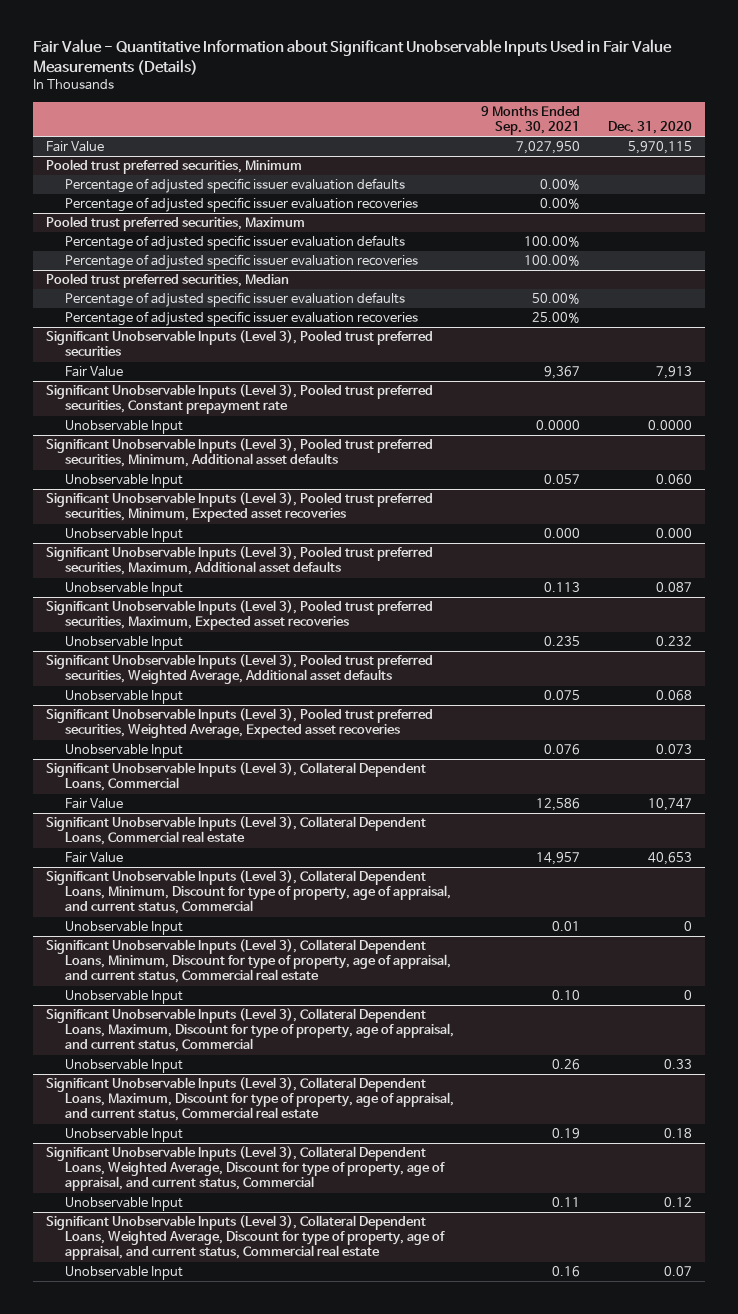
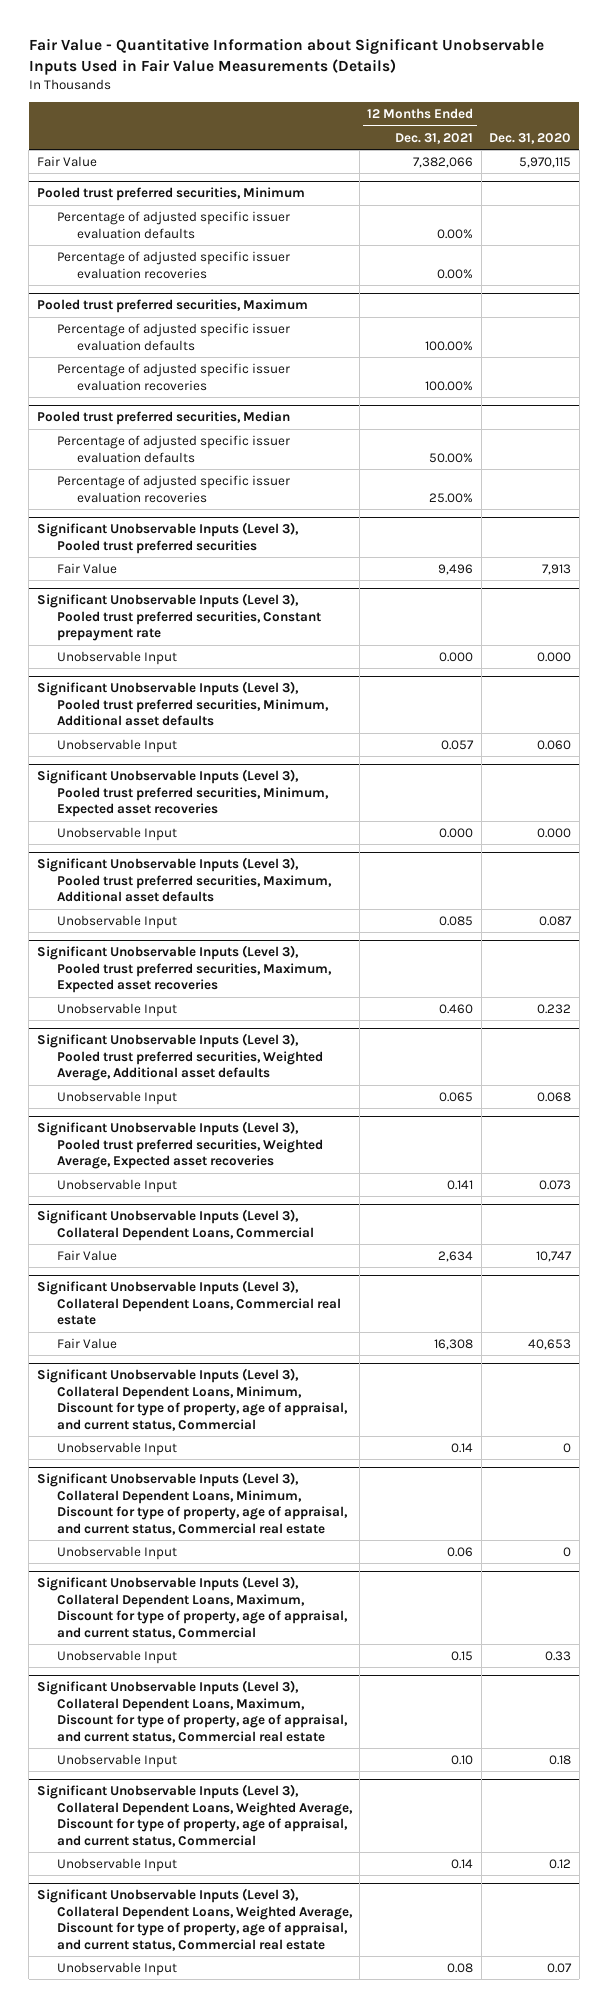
- | 9 Months Ended Sep. 30, 2021 | Dec. 31, 2020
+ | 12 Months Ended Dec. 31, 2021 | Dec. 31, 2020
@ Significant Unobservable Inputs (Level 3), Pooled trust preferred securities, Constant prepayment rate
- Unobservable Input | 0.0000 | 0.0000
+ Unobservable Input | 0.000 | 0.000

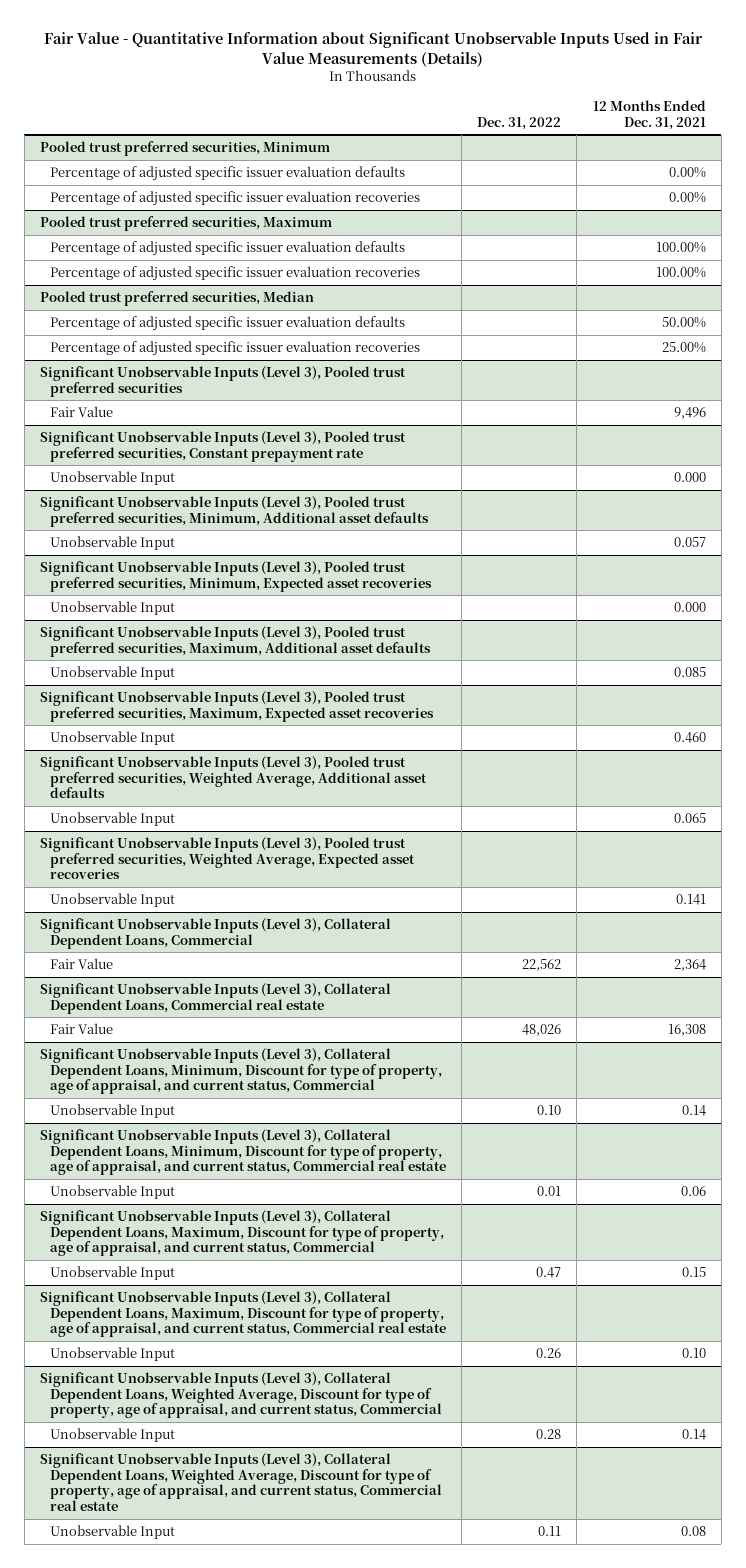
- | 12 Months Ended Dec. 31, 2021 | Dec. 31, 2020
+ | Dec. 31, 2022 | 12 Months Ended Dec. 31, 2021
- Fair Value | 7,382,066 | 5,970,115
@ Significant Unobservable Inputs (Level 3), Collateral Dependent Loans, Commercial
- Fair Value | 2,634 | 10,747
+ Fair Value | 22,562 | 2,364

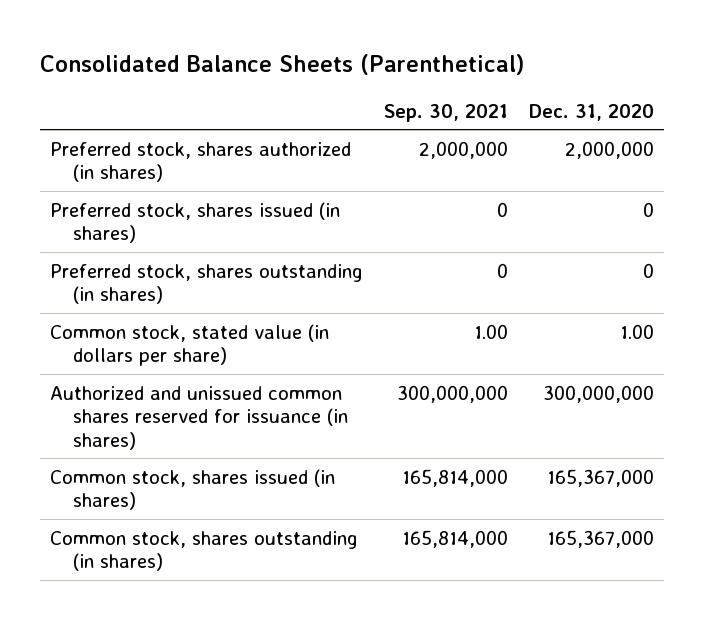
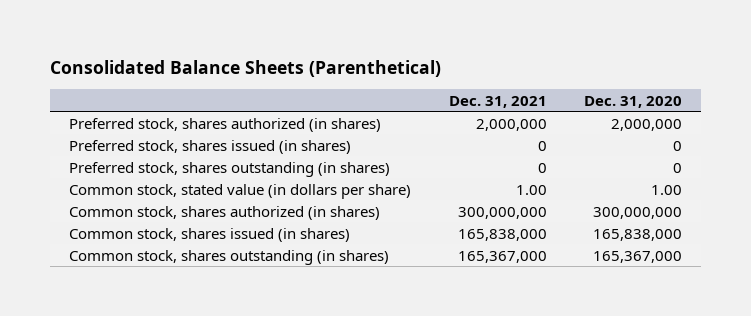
- | Sep. 30, 2021 | Dec. 31, 2020
+ | Dec. 31, 2021 | Dec. 31, 2020
- Authorized and unissued common shares reserved for issuance (in shares) | 300,000,000 | 300,000,000
- Common stock, shares issued (in shares) | 165,814,000 | 165,367,000
+ Common stock, shares authorized (in shares) | 300,000,000 | 300,000,000
+ Common stock, shares issued (in shares) | 165,838,000 | 165,838,000

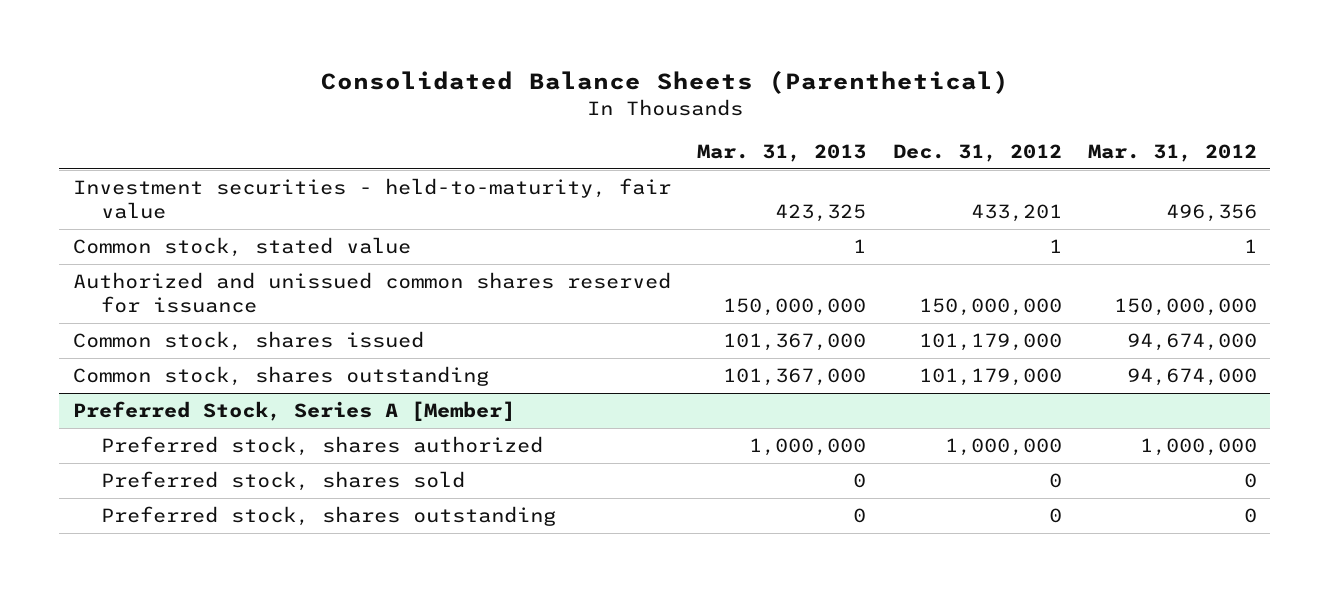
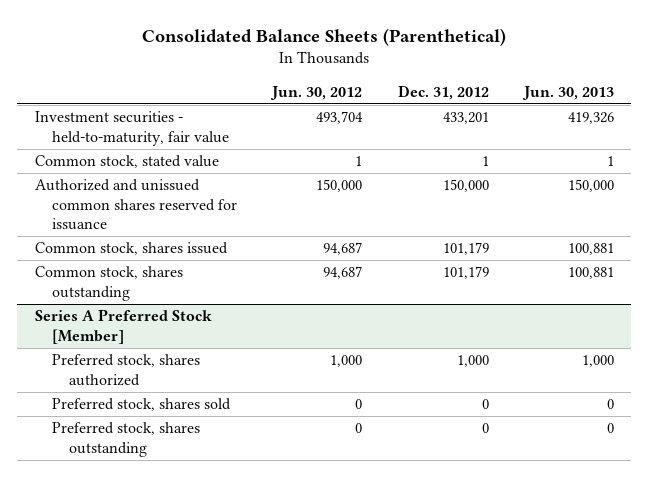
- | Mar. 31, 2013 | Dec. 31, 2012 | Mar. 31, 2012
+ | Jun. 30, 2012 | Dec. 31, 2012 | Jun. 30, 2013
- Authorized and unissued common shares reserved for issuance | 150,000,000 | 150,000,000 | 150,000,000
- Common stock, shares issued | 101,367,000 | 101,179,000 | 94,674,000
- Common stock, shares outstanding | 101,367,000 | 101,179,000 | 94,674,000
- Preferred Stock, Series A [Member]
- Preferred stock, shares authorized | 1,000,000 | 1,000,000 | 1,000,000
+ Authorized and unissued common shares reserved for issuance | 150,000 | 150,000 | 150,000
+ Common stock, shares issued | 94,687 | 101,179 | 100,881
+ Common stock, shares outstanding | 94,687 | 101,179 | 100,881
+ Series A Preferred Stock [Member]
+ Preferred stock, shares authorized | 1,000 | 1,000 | 1,000

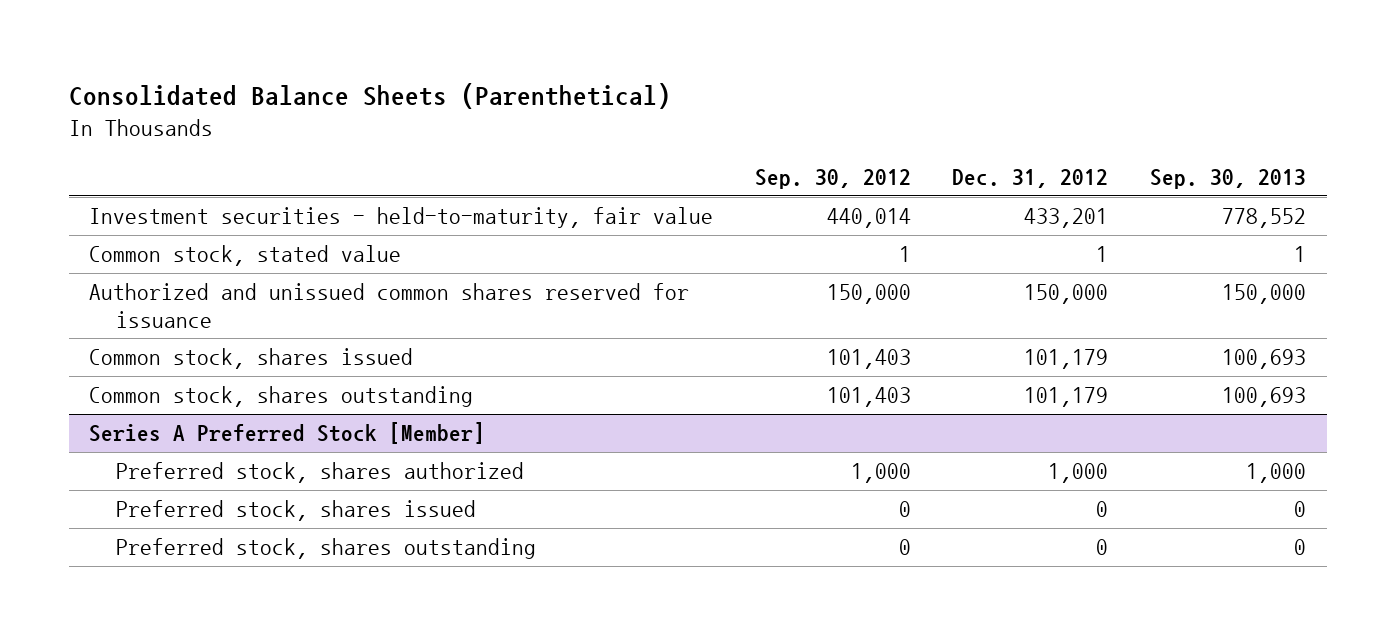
- | Jun. 30, 2012 | Dec. 31, 2012 | Jun. 30, 2013
+ | Sep. 30, 2012 | Dec. 31, 2012 | Sep. 30, 2013
@ Series A Preferred Stock [Member]
- Preferred stock, shares sold | 0 | 0 | 0
+ Preferred stock, shares issued | 0 | 0 | 0

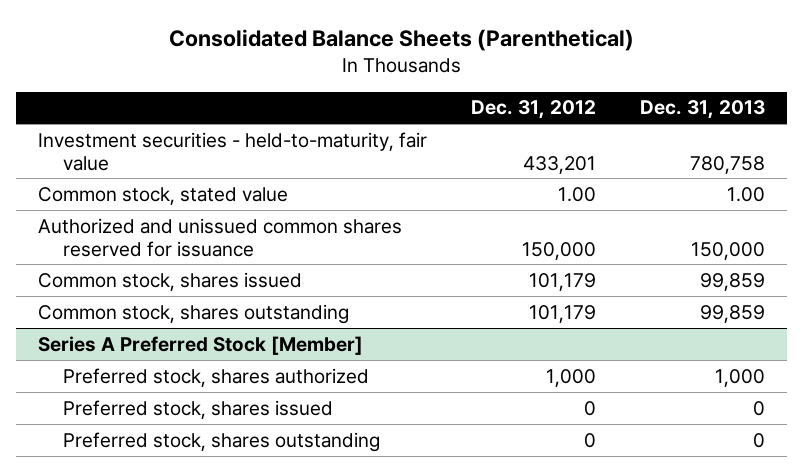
- | Sep. 30, 2012 | Dec. 31, 2012 | Sep. 30, 2013
+ | Dec. 31, 2012 | Dec. 31, 2013
- Common stock, stated value | 1 | 1 | 1
+ Common stock, stated value | 1.00 | 1.00

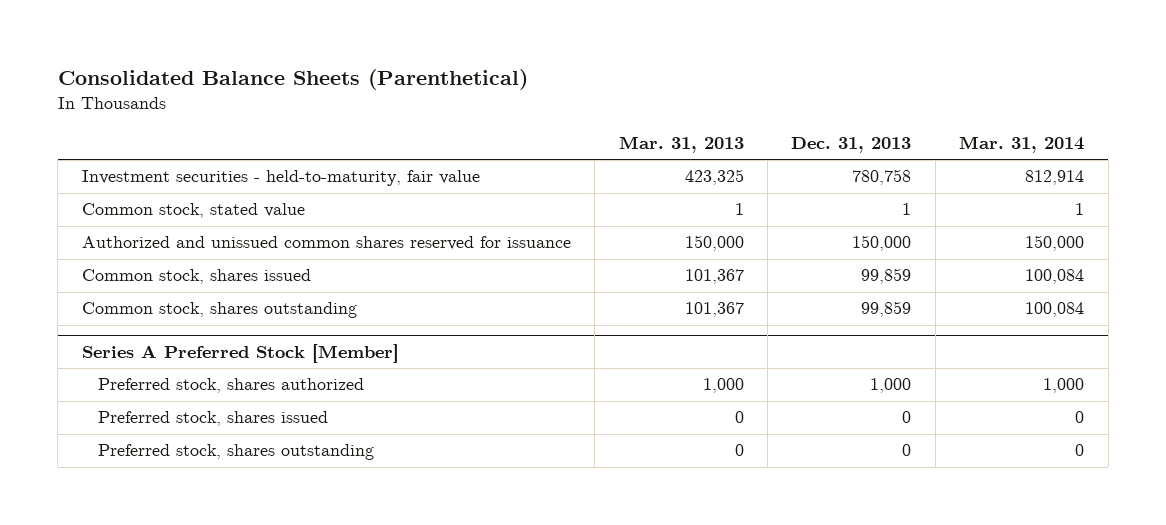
- | Dec. 31, 2012 | Dec. 31, 2013
+ | Mar. 31, 2013 | Dec. 31, 2013 | Mar. 31, 2014
- Common stock, stated value | 1.00 | 1.00
+ Common stock, stated value | 1 | 1 | 1

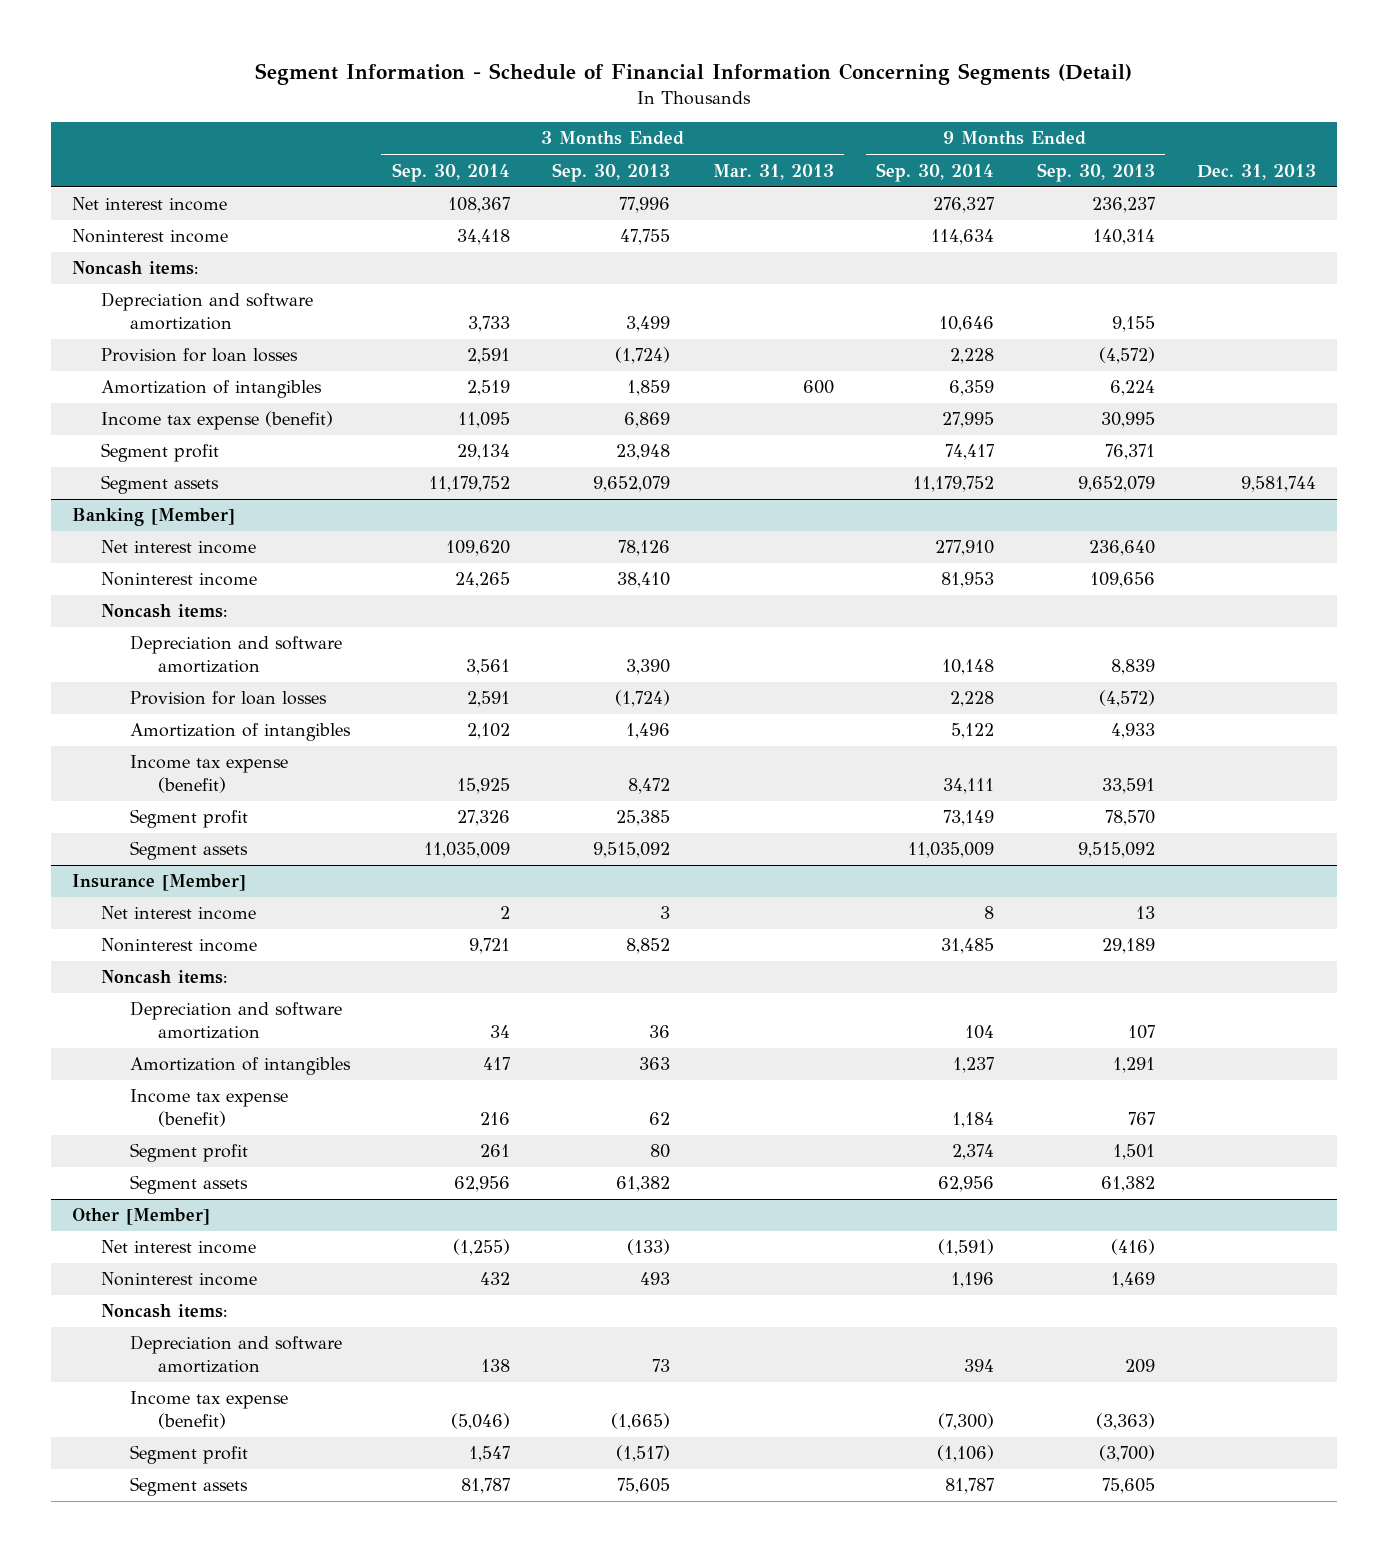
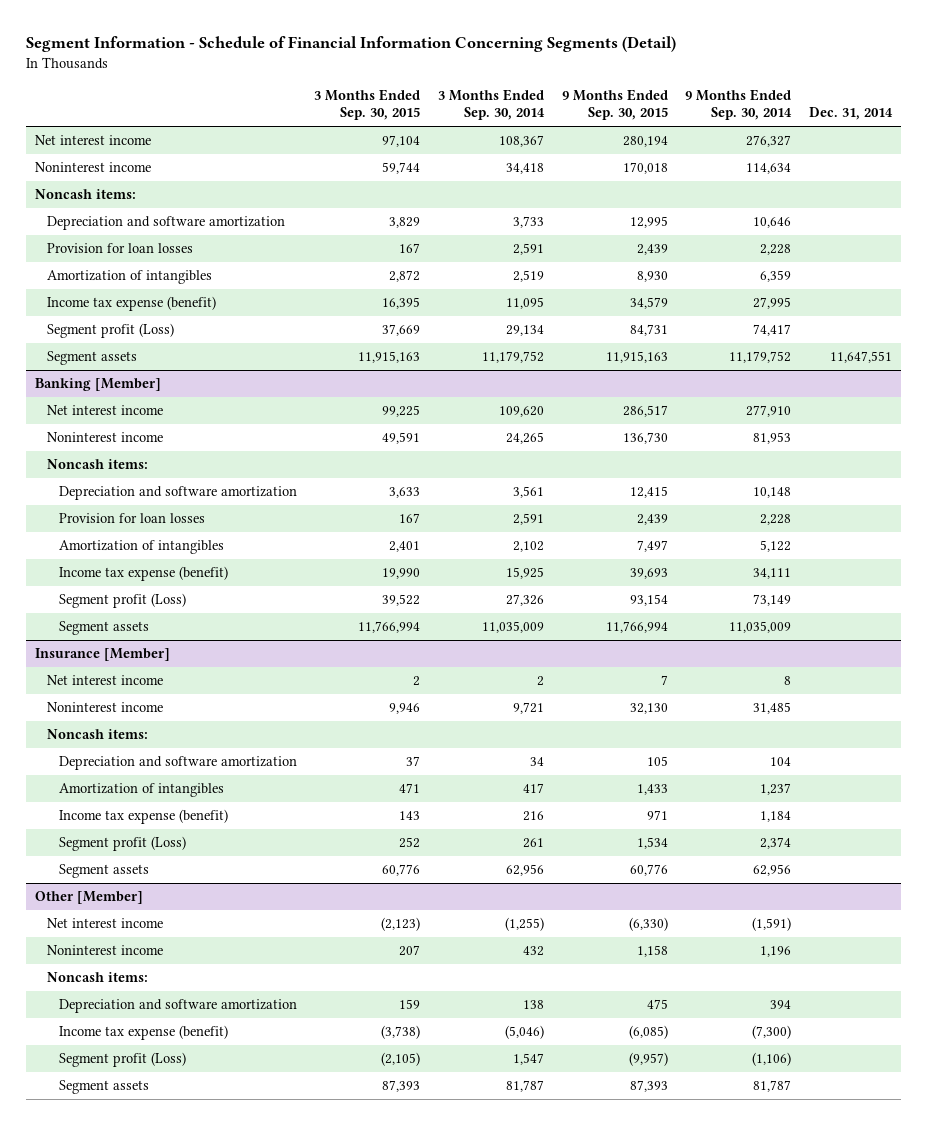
- | 3 Months Ended Sep. 30, 2014 | 3 Months Ended Sep. 30, 2013 | 3 Months Ended Mar. 31, 2013 | 9 Months Ended Sep. 30, 2014 | 9 Months Ended Sep. 30, 2013 | Dec. 31, 2013
+ | 3 Months Ended Sep. 30, 2015 | 3 Months Ended Sep. 30, 2014 | 9 Months Ended Sep. 30, 2015 | 9 Months Ended Sep. 30, 2014 | Dec. 31, 2014
- Segment profit | 29,134 | 23,948 | | 74,417 | 76,371 |
+ Segment profit (Loss) | 37,669 | 29,134 | 84,731 | 74,417 |
@ Banking [Member]
- Segment profit | 27,326 | 25,385 | | 73,149 | 78,570 |
+ Segment profit (Loss) | 39,522 | 27,326 | 93,154 | 73,149 |
@ Insurance [Member]
- Segment profit | 261 | 80 | | 2,374 | 1,501 |
+ Segment profit (Loss) | 252 | 261 | 1,534 | 2,374 |
@ Other [Member]
- Segment profit | 1,547 | (1,517) | | (1,106) | (3,700) |
+ Segment profit (Loss) | (2,105) | 1,547 | (9,957) | (1,106) |

